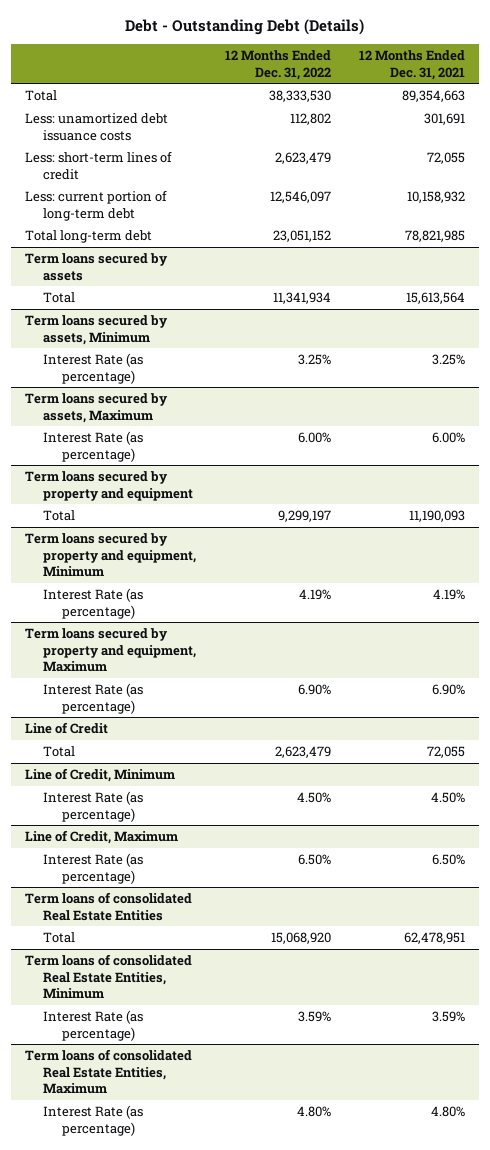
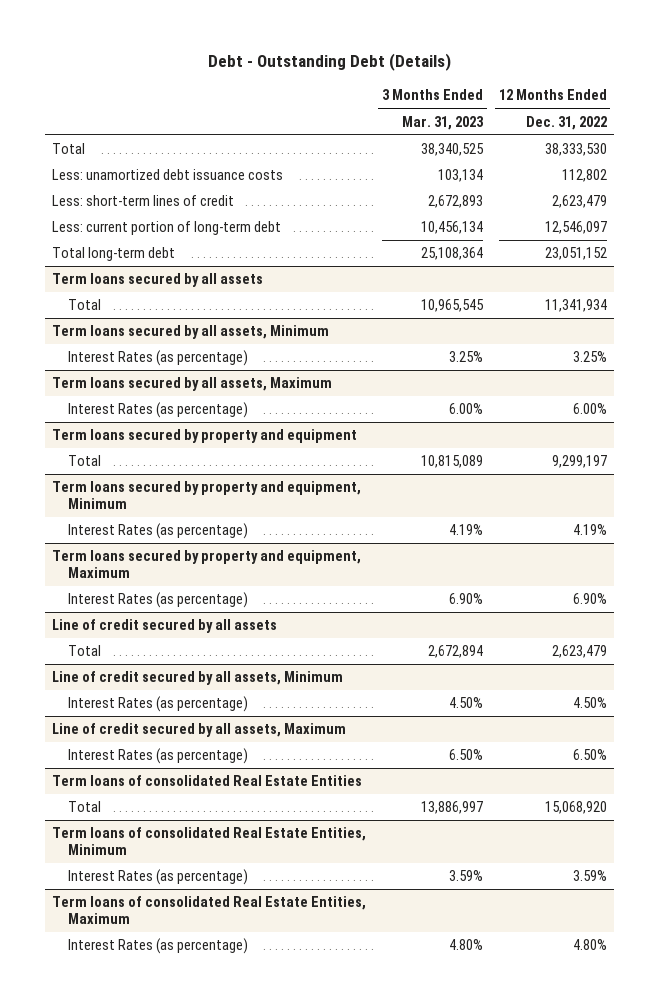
- | 12 Months Ended Dec. 31, 2022 | 12 Months Ended Dec. 31, 2021
+ | 3 Months Ended Mar. 31, 2023 | 12 Months Ended Dec. 31, 2022
- Term loans secured by assets
+ Term loans secured by all assets
- Term loans secured by assets, Minimum
- Interest Rate (as percentage) | 3.25% | 3.25%
- Term loans secured by assets, Maximum
- Interest Rate (as percentage) | 6.00% | 6.00%
+ Term loans secured by all assets, Minimum
+ Interest Rates (as percentage) | 3.25% | 3.25%
+ Term loans secured by all assets, Maximum
+ Interest Rates (as percentage) | 6.00% | 6.00%
@ Term loans secured by property and equipment, Minimum
- Interest Rate (as percentage) | 4.19% | 4.19%
+ Interest Rates (as percentage) | 4.19% | 4.19%
@ Term loans secured by property and equipment, Maximum
- Interest Rate (as percentage) | 6.90% | 6.90%
- Line of Credit
@ Term loans secured by property and equipment, Maximum
+ Interest Rates (as percentage) | 6.90% | 6.90%
+ Line of credit secured by all assets
- Line of Credit, Minimum
- Interest Rate (as percentage) | 4.50% | 4.50%
- Line of Credit, Maximum
- Interest Rate (as percentage) | 6.50% | 6.50%
+ Line of credit secured by all assets, Minimum
+ Interest Rates (as percentage) | 4.50% | 4.50%
+ Line of credit secured by all assets, Maximum
+ Interest Rates (as percentage) | 6.50% | 6.50%
@ Term loans of consolidated Real Estate Entities, Minimum
- Interest Rate (as percentage) | 3.59% | 3.59%
+ Interest Rates (as percentage) | 3.59% | 3.59%
@ Term loans of consolidated Real Estate Entities, Maximum
- Interest Rate (as percentage) | 4.80% | 4.80%
+ Interest Rates (as percentage) | 4.80% | 4.80%

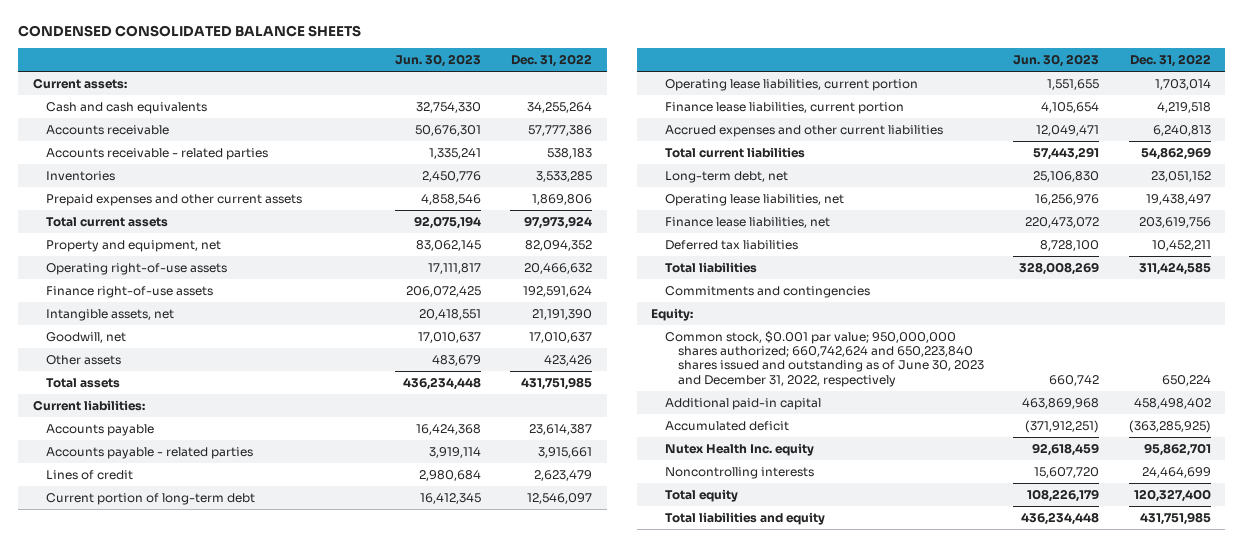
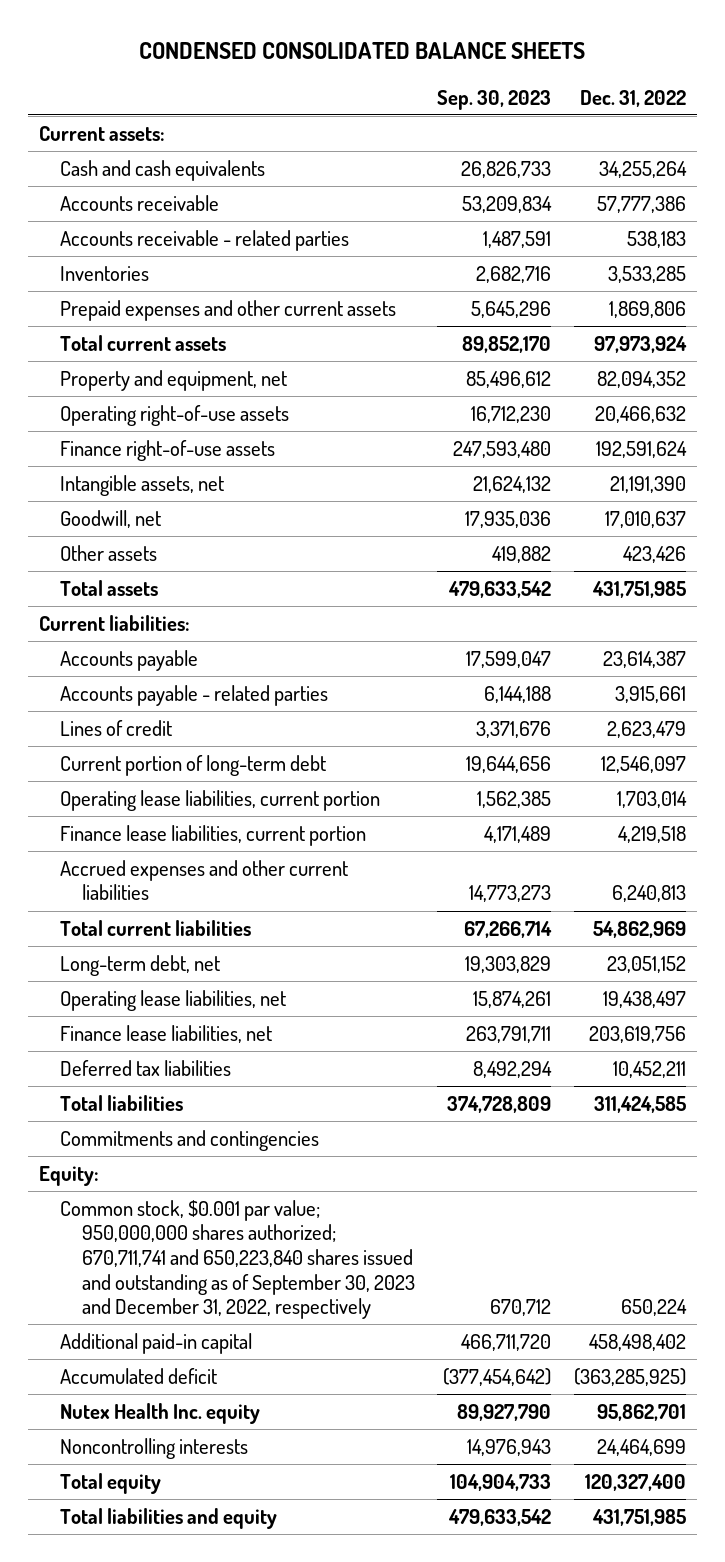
- | Jun. 30, 2023 | Dec. 31, 2022
+ | Sep. 30, 2023 | Dec. 31, 2022
- Common stock, $0.001 par value; 950,000,000 shares authorized; 660,742,624 and 650,223,840 shares issued and outstanding as of June 30, 2023 and December 31, 2022, respectively | 660,742 | 650,224
+ Common stock, $0.001 par value; 950,000,000 shares authorized; 670,711,741 and 650,223,840 shares issued and outstanding as of September 30, 2023 and December 31, 2022, respectively | 670,712 | 650,224

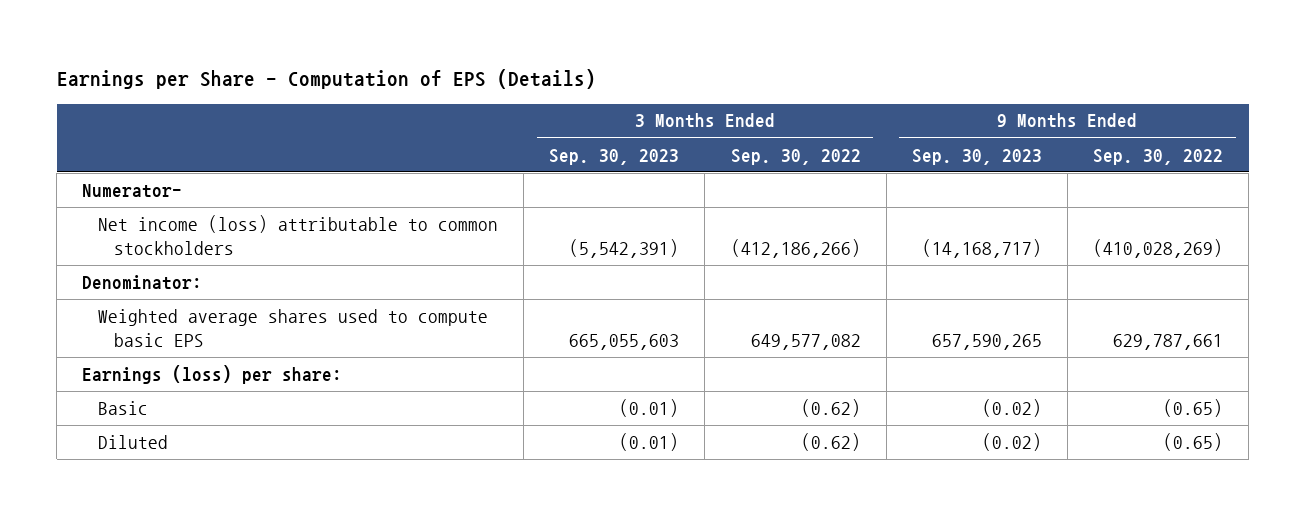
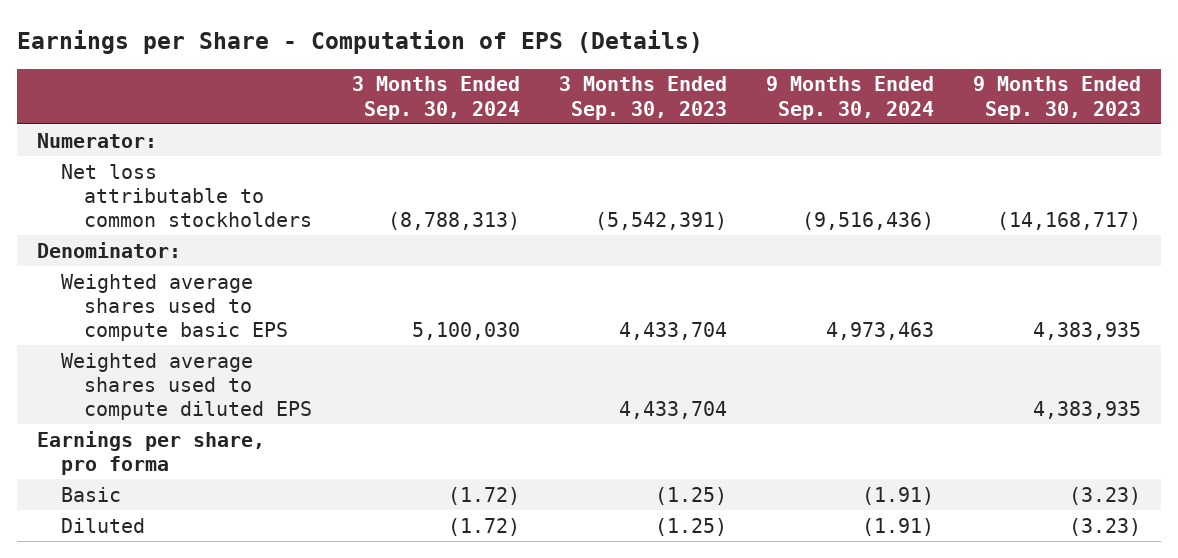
- | 3 Months Ended Sep. 30, 2023 | 3 Months Ended Sep. 30, 2022 | 9 Months Ended Sep. 30, 2023 | 9 Months Ended Sep. 30, 2022
+ | 3 Months Ended Sep. 30, 2024 | 3 Months Ended Sep. 30, 2023 | 9 Months Ended Sep. 30, 2024 | 9 Months Ended Sep. 30, 2023
- Numerator-
- Net income (loss) attributable to common stockholders | (5,542,391) | (412,186,266) | (14,168,717) | (410,028,269)
+ Numerator:
+ Net loss attributable to common stockholders | (8,788,313) | (5,542,391) | (9,516,436) | (14,168,717)
- Weighted average shares used to compute basic EPS | 665,055,603 | 649,577,082 | 657,590,265 | 629,787,661
- Earnings (loss) per share:
- Basic | (0.01) | (0.62) | (0.02) | (0.65)
- Diluted | (0.01) | (0.62) | (0.02) | (0.65)
+ Weighted average shares used to compute basic EPS | 5,100,030 | 4,433,704 | 4,973,463 | 4,383,935
+ Weighted average shares used to compute diluted EPS | | 4,433,704 | | 4,383,935
+ Earnings per share, pro forma
+ Basic | (1.72) | (1.25) | (1.91) | (3.23)
+ Diluted | (1.72) | (1.25) | (1.91) | (3.23)

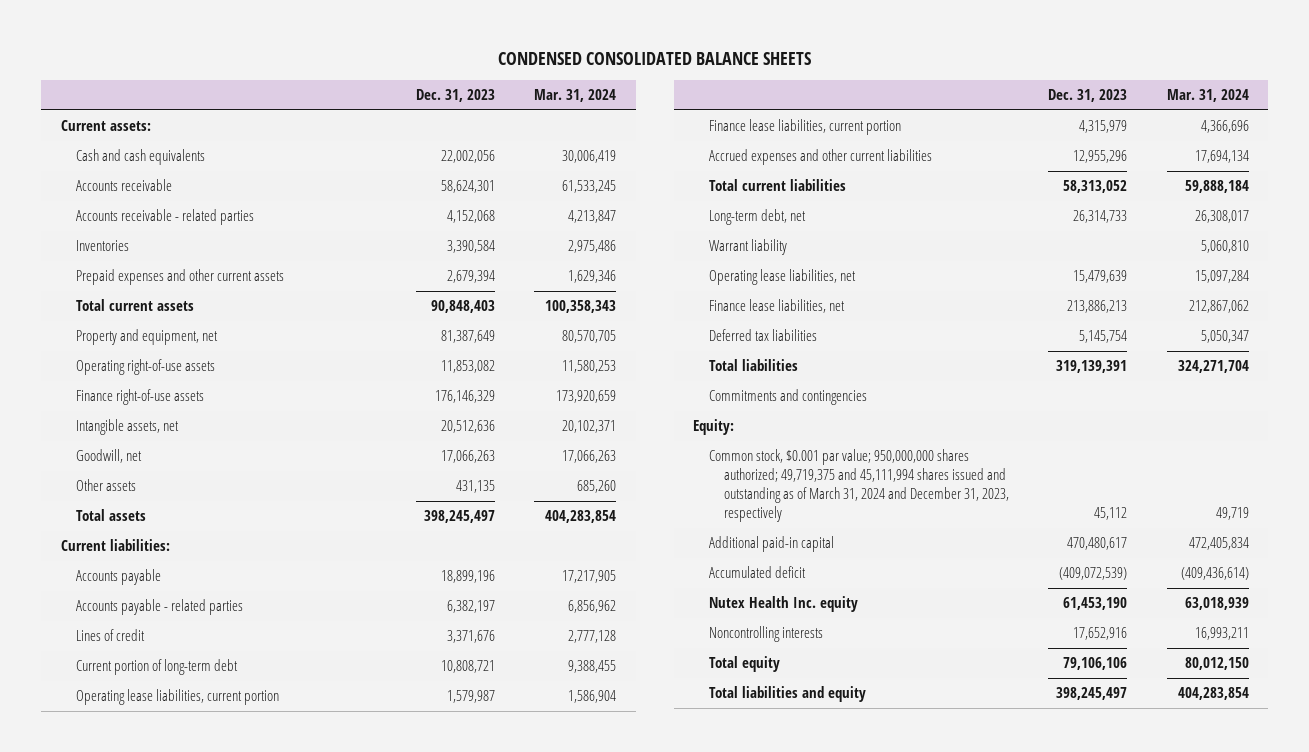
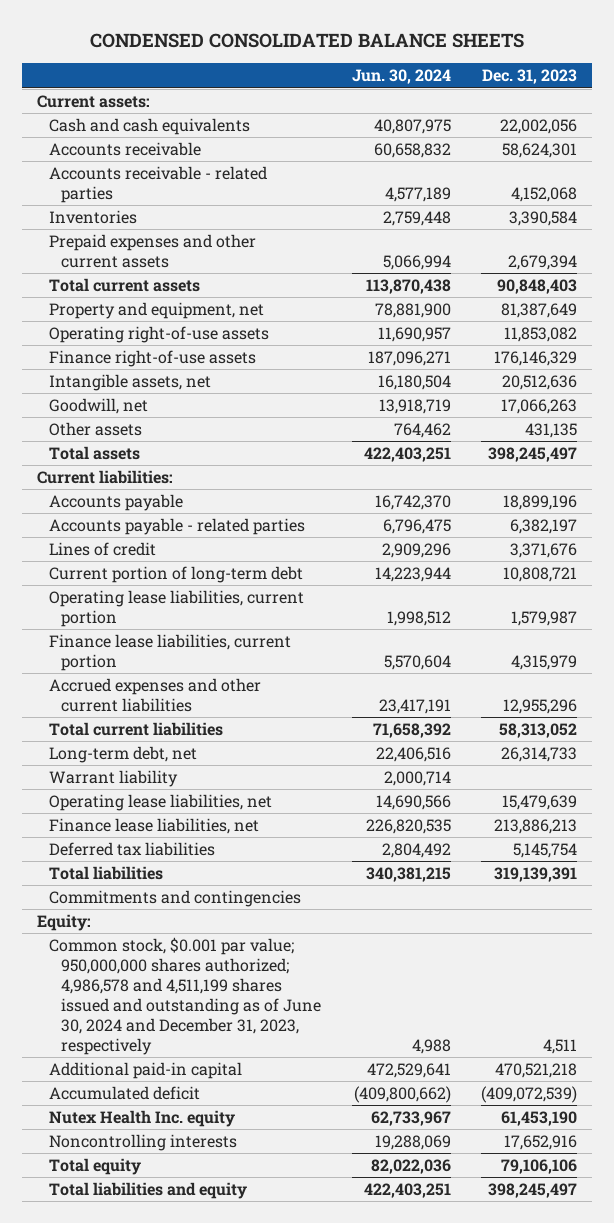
- | Dec. 31, 2023 | Mar. 31, 2024
+ | Jun. 30, 2024 | Dec. 31, 2023
- Common stock, $0.001 par value; 950,000,000 shares authorized; 49,719,375 and 45,111,994 shares issued and outstanding as of March 31, 2024 and December 31, 2023, respectively | 45,112 | 49,719
- Additional paid-in capital | 470,480,617 | 472,405,834
+ Common stock, $0.001 par value; 950,000,000 shares authorized; 4,986,578 and 4,511,199 shares issued and outstanding as of June 30, 2024 and December 31, 2023, respectively | 4,988 | 4,511
+ Additional paid-in capital | 472,529,641 | 470,521,218

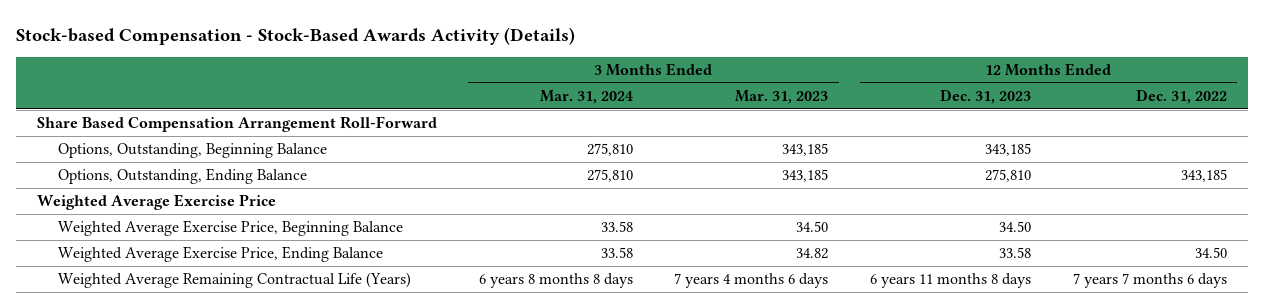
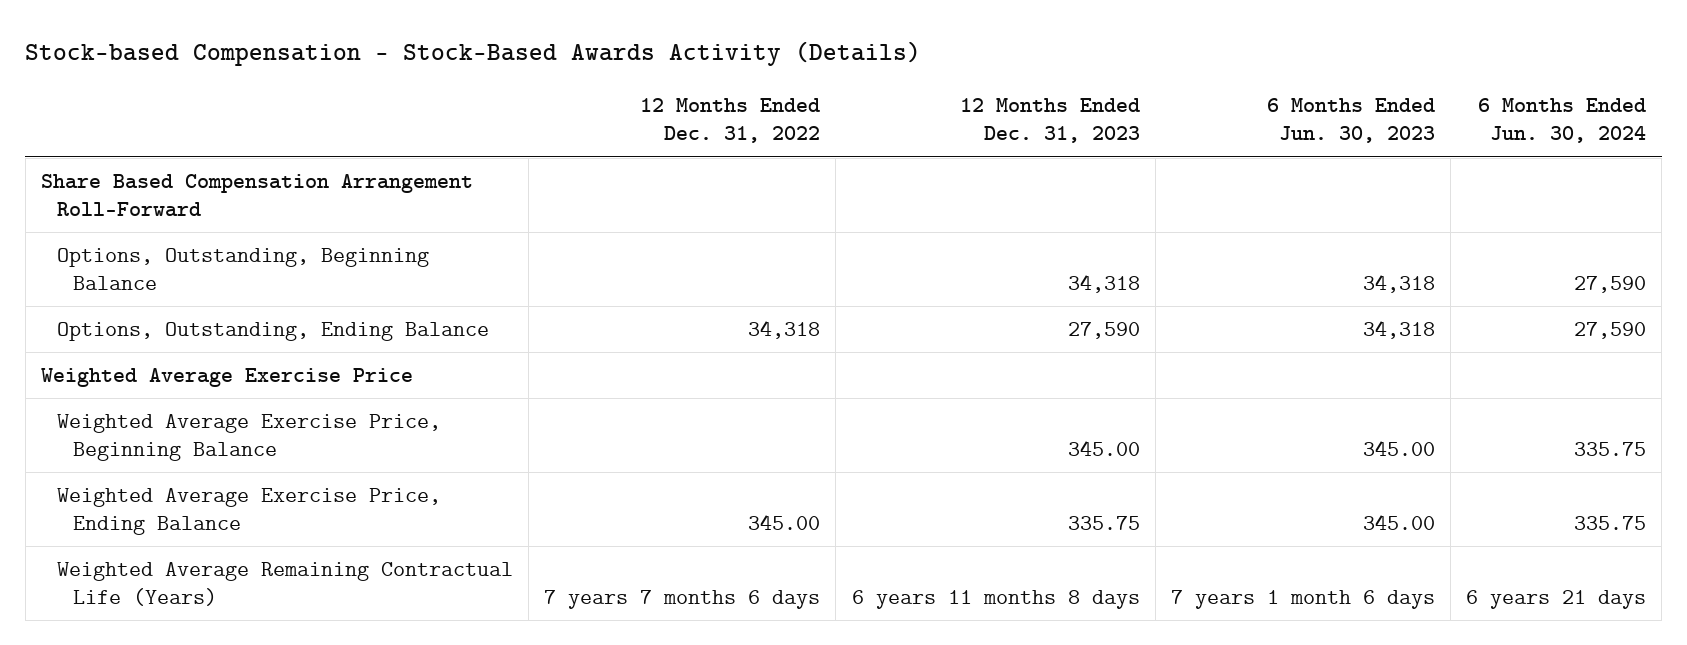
- | 3 Months Ended Mar. 31, 2024 | 3 Months Ended Mar. 31, 2023 | 12 Months Ended Dec. 31, 2023 | 12 Months Ended Dec. 31, 2022
+ | 12 Months Ended Dec. 31, 2022 | 12 Months Ended Dec. 31, 2023 | 6 Months Ended Jun. 30, 2023 | 6 Months Ended Jun. 30, 2024
- Options, Outstanding, Beginning Balance | 275,810 | 343,185 | 343,185 |
- Options, Outstanding, Ending Balance | 275,810 | 343,185 | 275,810 | 343,185
+ Options, Outstanding, Beginning Balance | | 34,318 | 34,318 | 27,590
+ Options, Outstanding, Ending Balance | 34,318 | 27,590 | 34,318 | 27,590
- Weighted Average Exercise Price, Beginning Balance | 33.58 | 34.50 | 34.50 |
- Weighted Average Exercise Price, Ending Balance | 33.58 | 34.82 | 33.58 | 34.50
+ Weighted Average Exercise Price, Beginning Balance | | 345.00 | 345.00 | 335.75
+ Weighted Average Exercise Price, Ending Balance | 345.00 | 335.75 | 345.00 | 335.75

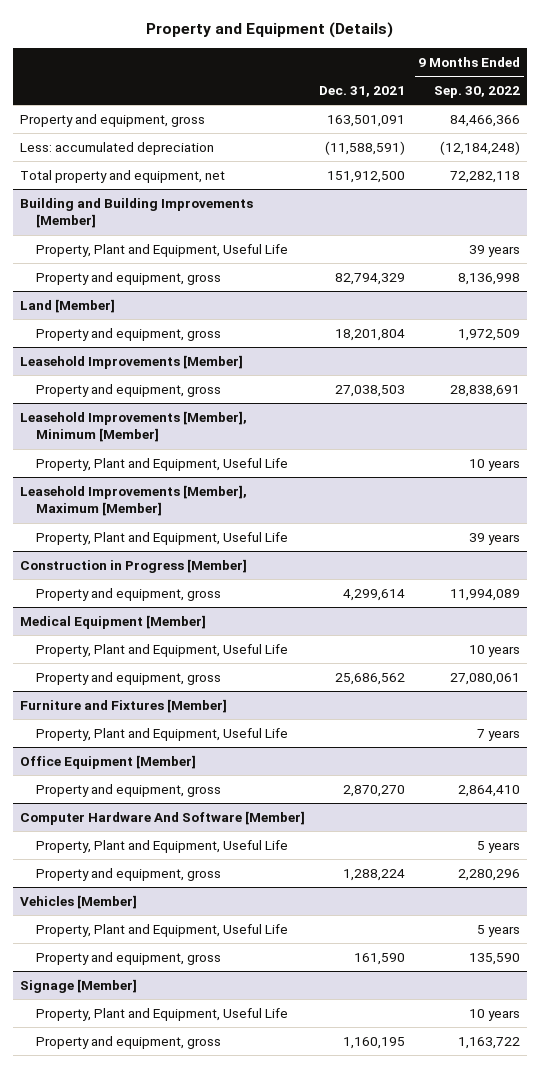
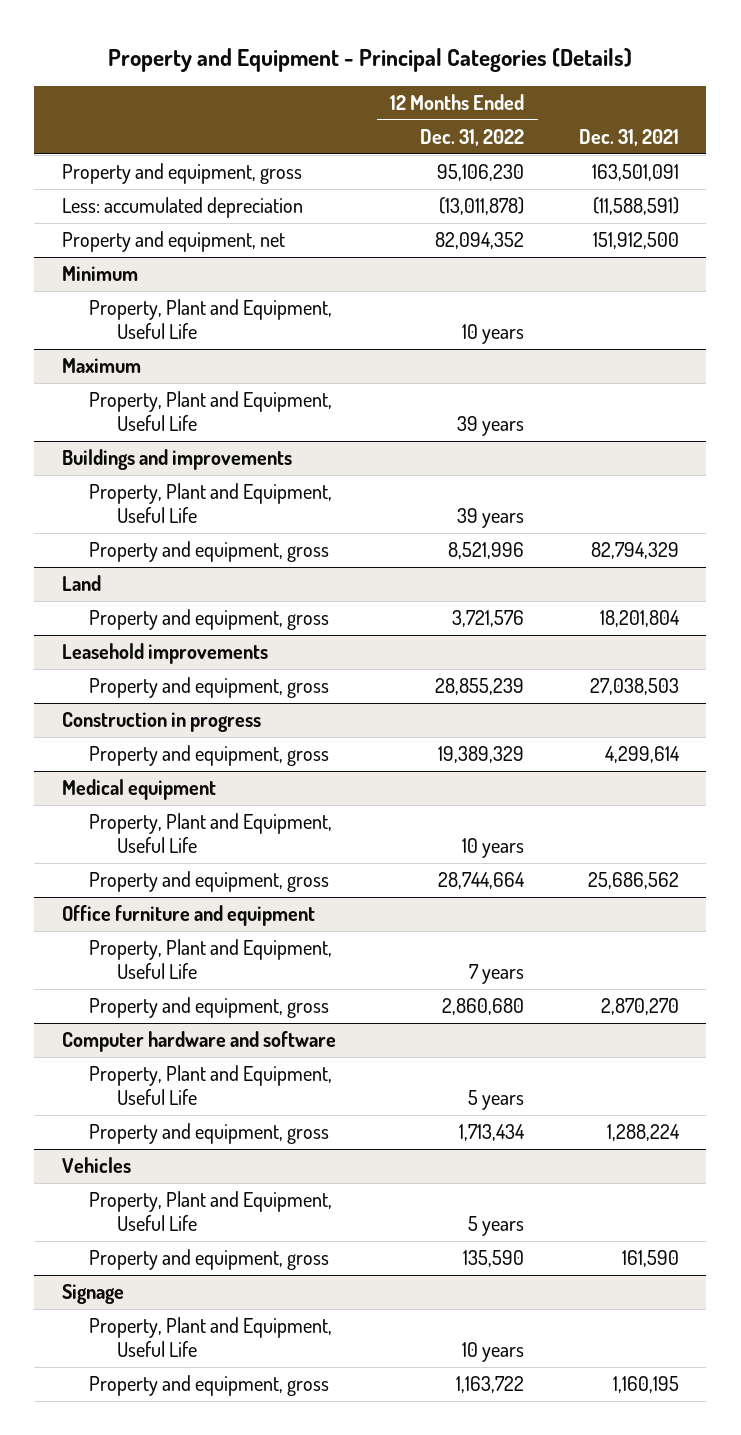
- Property and Equipment (Details)
+ Property and Equipment - Principal Categories (Details)
- | Dec. 31, 2021 | 9 Months Ended Sep. 30, 2022
+ | 12 Months Ended Dec. 31, 2022 | Dec. 31, 2021
- Total property and equipment, net | 151,912,500 | 72,282,118
- Building and Building Improvements [Member]
+ Property and equipment, net | 82,094,352 | 151,912,500
+ Minimum
+ Maximum
+ Property, Plant and Equipment, Useful Life | 39 years |
+ Buildings and improvements
+ Property, Plant and Equipment, Useful Life | 39 years |
- Land [Member]
+ Land
- Leasehold Improvements [Member]
+ Leasehold improvements
- Leasehold Improvements [Member], Minimum [Member]
- Property, Plant and Equipment, Useful Life | | 10 years
- Leasehold Improvements [Member], Maximum [Member]
- Property, Plant and Equipment, Useful Life | | 39 years
- Construction in Progress [Member]
+ Construction in progress
- Medical Equipment [Member]
+ Medical equipment
- Furniture and Fixtures [Member]
+ Office furniture and equipment
- Office Equipment [Member]
- Computer Hardware And Software [Member]
+ Computer hardware and software
- Vehicles [Member]
+ Vehicles
- Signage [Member]
+ Signage

